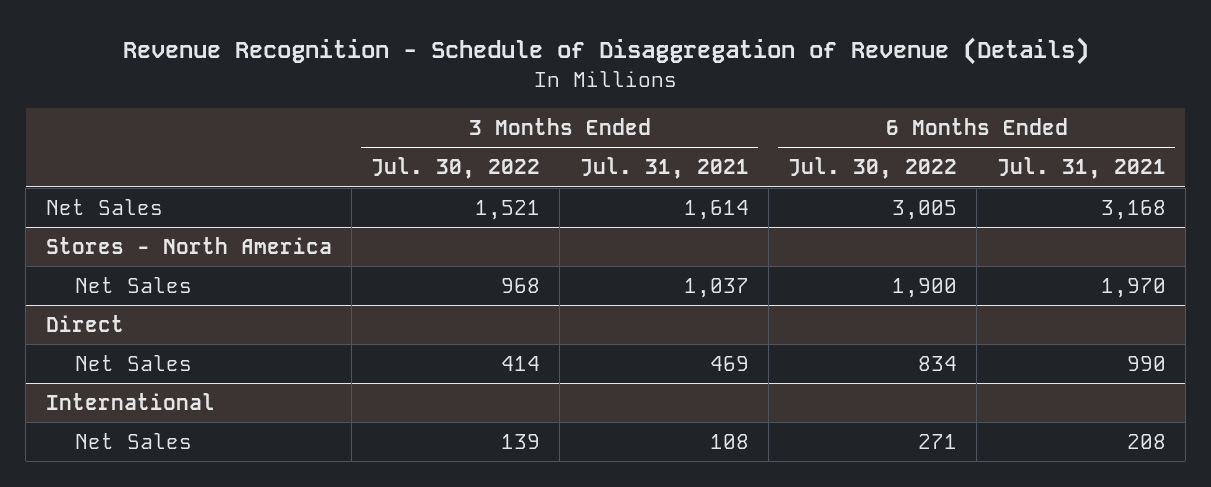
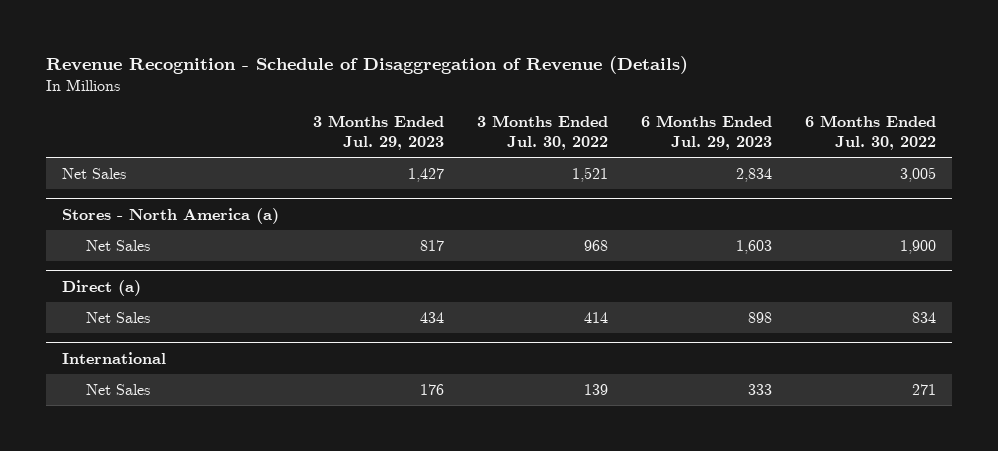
- | 3 Months Ended Jul. 30, 2022 | 3 Months Ended Jul. 31, 2021 | 6 Months Ended Jul. 30, 2022 | 6 Months Ended Jul. 31, 2021
+ | 3 Months Ended Jul. 29, 2023 | 3 Months Ended Jul. 30, 2022 | 6 Months Ended Jul. 29, 2023 | 6 Months Ended Jul. 30, 2022
- Stores - North America
+ Stores - North America (a)
- Direct
+ Direct (a)

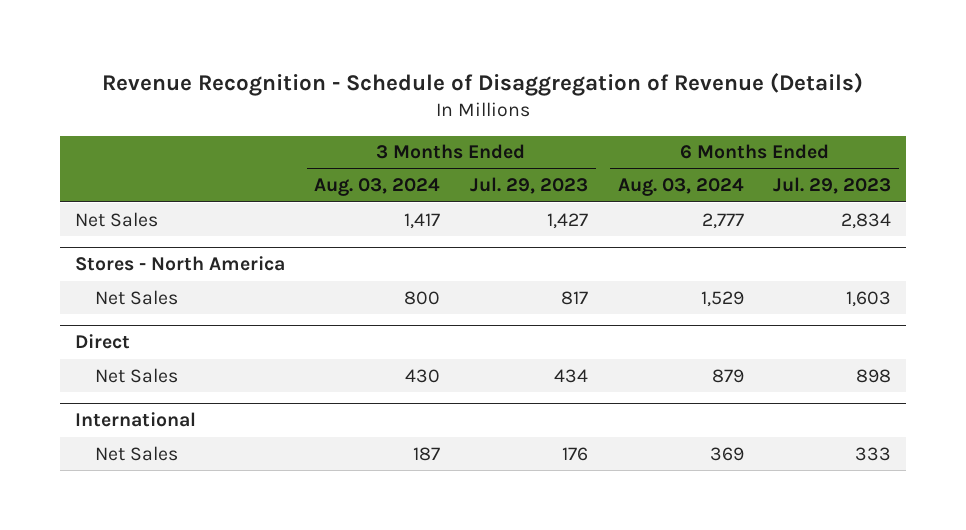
- | 3 Months Ended Jul. 29, 2023 | 3 Months Ended Jul. 30, 2022 | 6 Months Ended Jul. 29, 2023 | 6 Months Ended Jul. 30, 2022
+ | 3 Months Ended Aug. 03, 2024 | 3 Months Ended Jul. 29, 2023 | 6 Months Ended Aug. 03, 2024 | 6 Months Ended Jul. 29, 2023
- Stores - North America (a)
+ Stores - North America
- Direct (a)
+ Direct

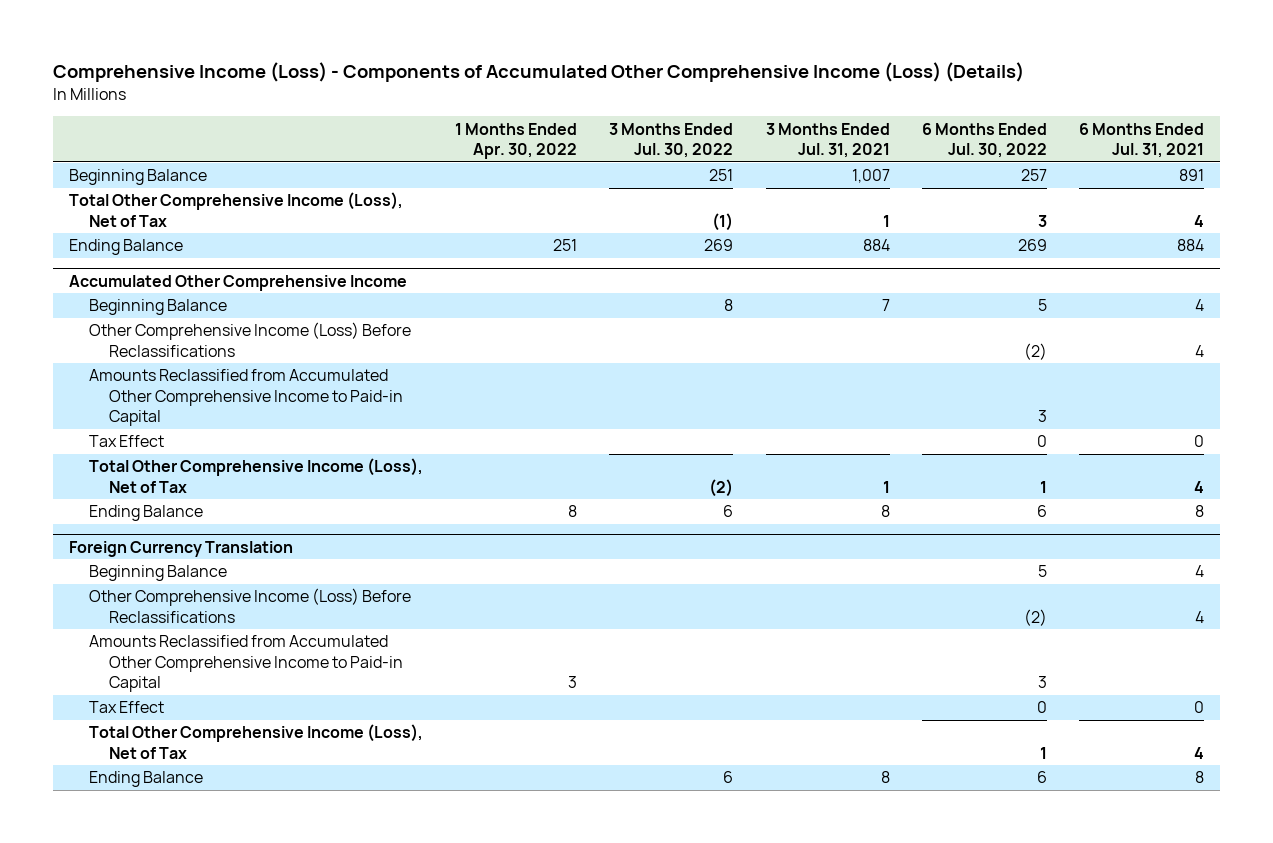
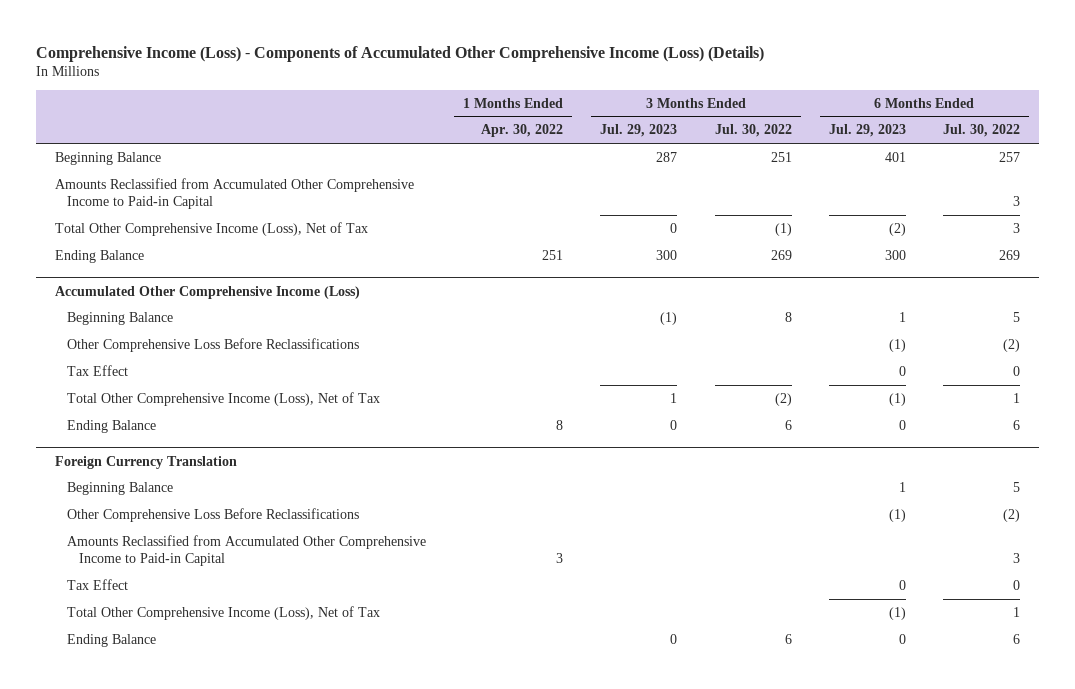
- | 1 Months Ended Apr. 30, 2022 | 3 Months Ended Jul. 30, 2022 | 3 Months Ended Jul. 31, 2021 | 6 Months Ended Jul. 30, 2022 | 6 Months Ended Jul. 31, 2021
+ | 1 Months Ended Apr. 30, 2022 | 3 Months Ended Jul. 29, 2023 | 3 Months Ended Jul. 30, 2022 | 6 Months Ended Jul. 29, 2023 | 6 Months Ended Jul. 30, 2022
+ Amounts Reclassified from Accumulated Other Comprehensive Income to Paid-in Capital | | | | | 3
- Accumulated Other Comprehensive Income
+ Accumulated Other Comprehensive Income (Loss)
- Other Comprehensive Income (Loss) Before Reclassifications | | | | (2) | 4
- Amounts Reclassified from Accumulated Other Comprehensive Income to Paid-in Capital | | | | 3 |
+ Other Comprehensive Loss Before Reclassifications | | | | (1) | (2)
@ Foreign Currency Translation
- Other Comprehensive Income (Loss) Before Reclassifications | | | | (2) | 4
+ Other Comprehensive Loss Before Reclassifications | | | | (1) | (2)

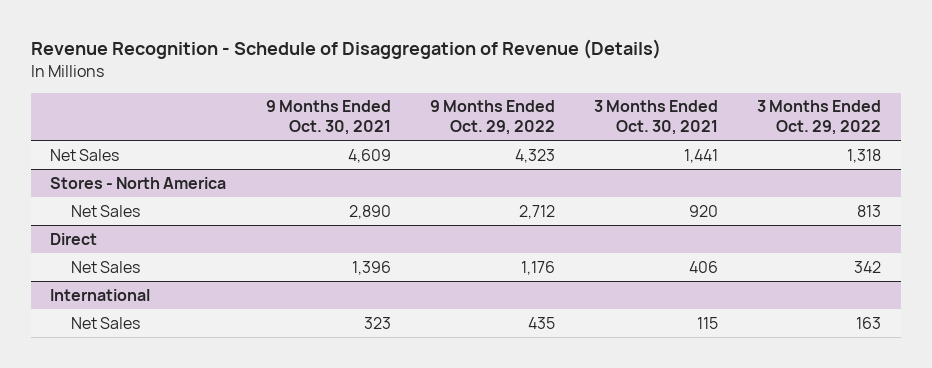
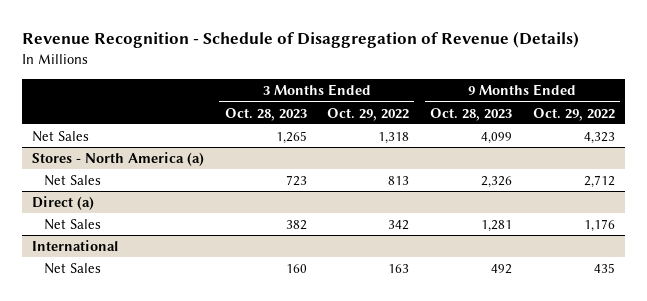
- | 9 Months Ended Oct. 30, 2021 | 9 Months Ended Oct. 29, 2022 | 3 Months Ended Oct. 30, 2021 | 3 Months Ended Oct. 29, 2022
+ | 3 Months Ended Oct. 28, 2023 | 3 Months Ended Oct. 29, 2022 | 9 Months Ended Oct. 28, 2023 | 9 Months Ended Oct. 29, 2022
- Stores - North America
+ Stores - North America (a)
- Direct
+ Direct (a)

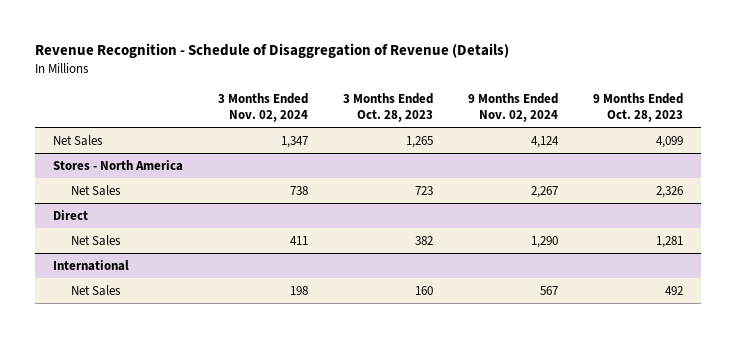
- | 3 Months Ended Oct. 28, 2023 | 3 Months Ended Oct. 29, 2022 | 9 Months Ended Oct. 28, 2023 | 9 Months Ended Oct. 29, 2022
+ | 3 Months Ended Nov. 02, 2024 | 3 Months Ended Oct. 28, 2023 | 9 Months Ended Nov. 02, 2024 | 9 Months Ended Oct. 28, 2023
- Stores - North America (a)
+ Stores - North America
- Direct (a)
+ Direct

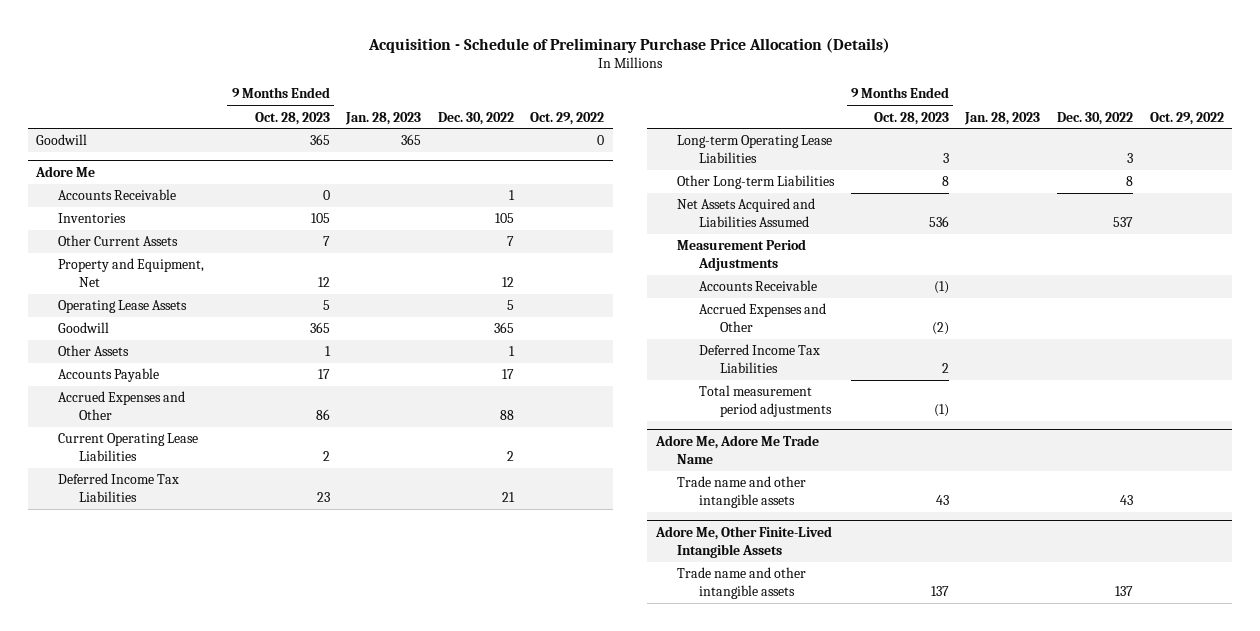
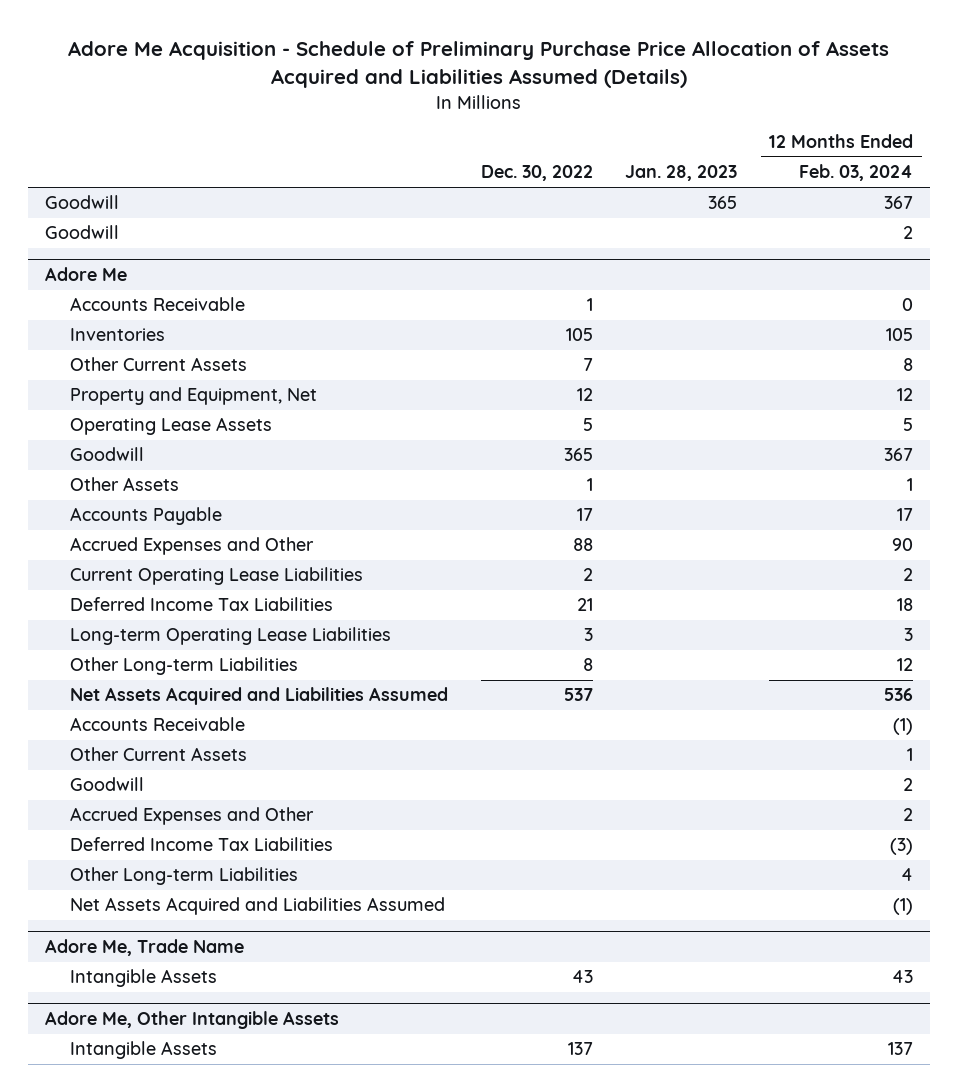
- Acquisition - Schedule of Preliminary Purchase Price Allocation (Details)
+ Adore Me Acquisition - Schedule of Preliminary Purchase Price Allocation of Assets Acquired and Liabilities Assumed (Details)
- | 9 Months Ended Oct. 28, 2023 | Jan. 28, 2023 | Dec. 30, 2022 | Oct. 29, 2022
+ | Dec. 30, 2022 | Jan. 28, 2023 | 12 Months Ended Feb. 03, 2024
+ Goodwill | | | 2
@ Adore Me
- Measurement Period Adjustments
+ Other Current Assets | | | 1
+ Goodwill | | | 2
- Total measurement period adjustments | (1) | | |
- Adore Me, Adore Me Trade Name
- Trade name and other intangible assets | 43 | | 43 |
- Adore Me, Other Finite-Lived Intangible Assets
- Trade name and other intangible assets | 137 | | 137 |
@ Adore Me
+ Other Long-term Liabilities | | | 4
+ Net Assets Acquired and Liabilities Assumed | | | (1)
+ Adore Me, Trade Name
+ Intangible Assets | 43 | | 43
+ Adore Me, Other Intangible Assets
+ Intangible Assets | 137 | | 137

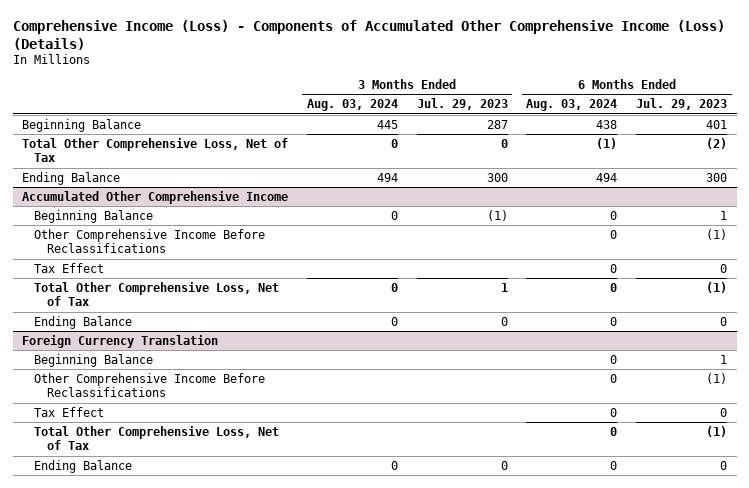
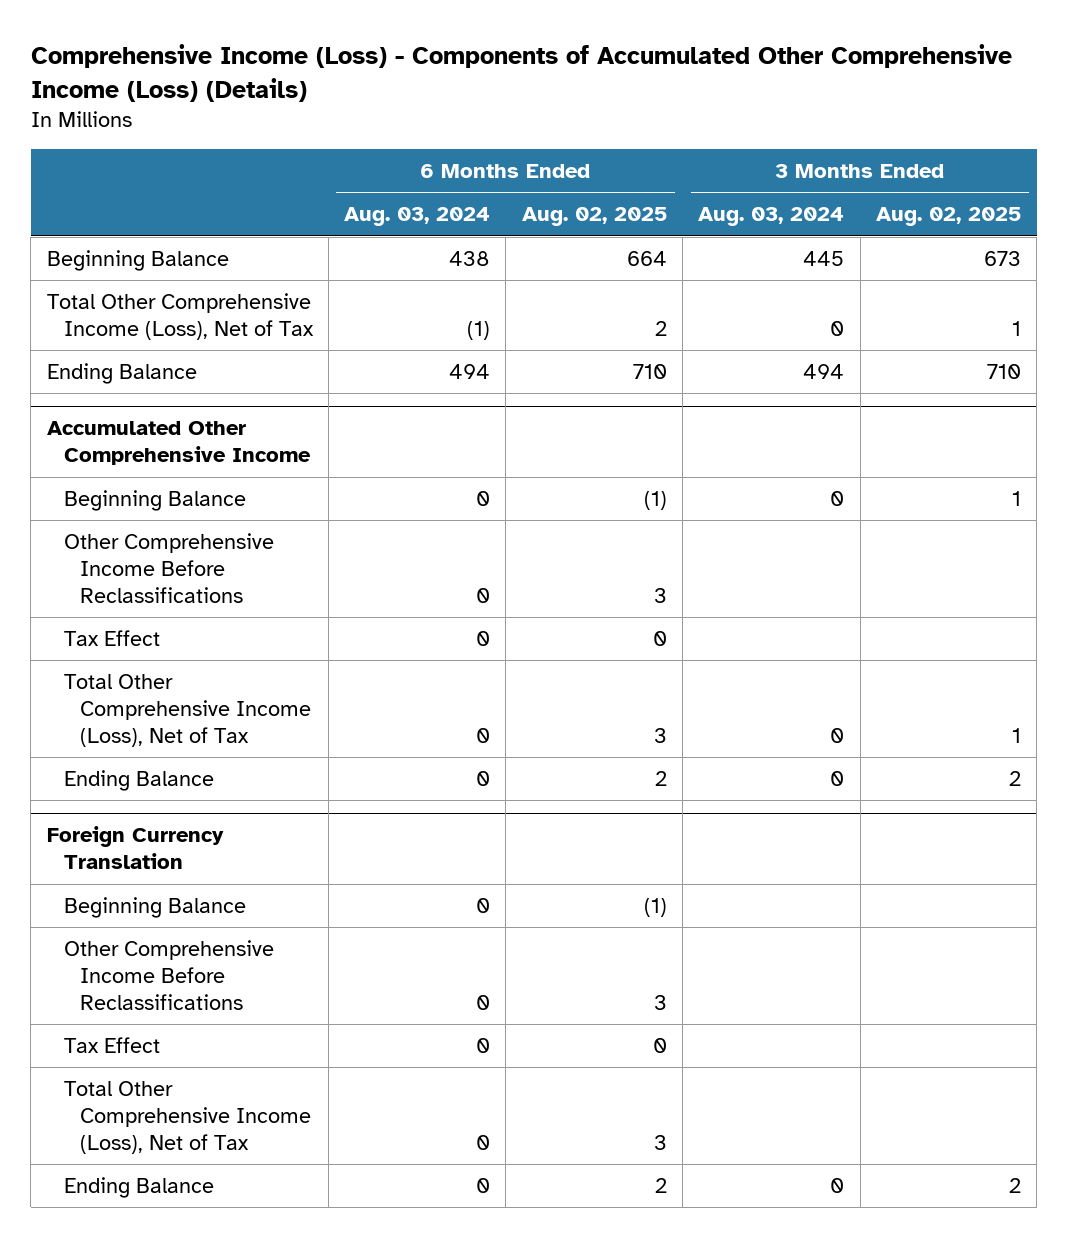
- | 3 Months Ended Aug. 03, 2024 | 3 Months Ended Jul. 29, 2023 | 6 Months Ended Aug. 03, 2024 | 6 Months Ended Jul. 29, 2023
+ | 6 Months Ended Aug. 03, 2024 | 6 Months Ended Aug. 02, 2025 | 3 Months Ended Aug. 03, 2024 | 3 Months Ended Aug. 02, 2025
- Total Other Comprehensive Loss, Net of Tax | 0 | 0 | (1) | (2)
+ Total Other Comprehensive Income (Loss), Net of Tax | (1) | 2 | 0 | 1
@ Accumulated Other Comprehensive Income
- Total Other Comprehensive Loss, Net of Tax | 0 | 1 | 0 | (1)
+ Total Other Comprehensive Income (Loss), Net of Tax | 0 | 3 | 0 | 1
@ Foreign Currency Translation
- Total Other Comprehensive Loss, Net of Tax | | | 0 | (1)
+ Total Other Comprehensive Income (Loss), Net of Tax | 0 | 3 | |

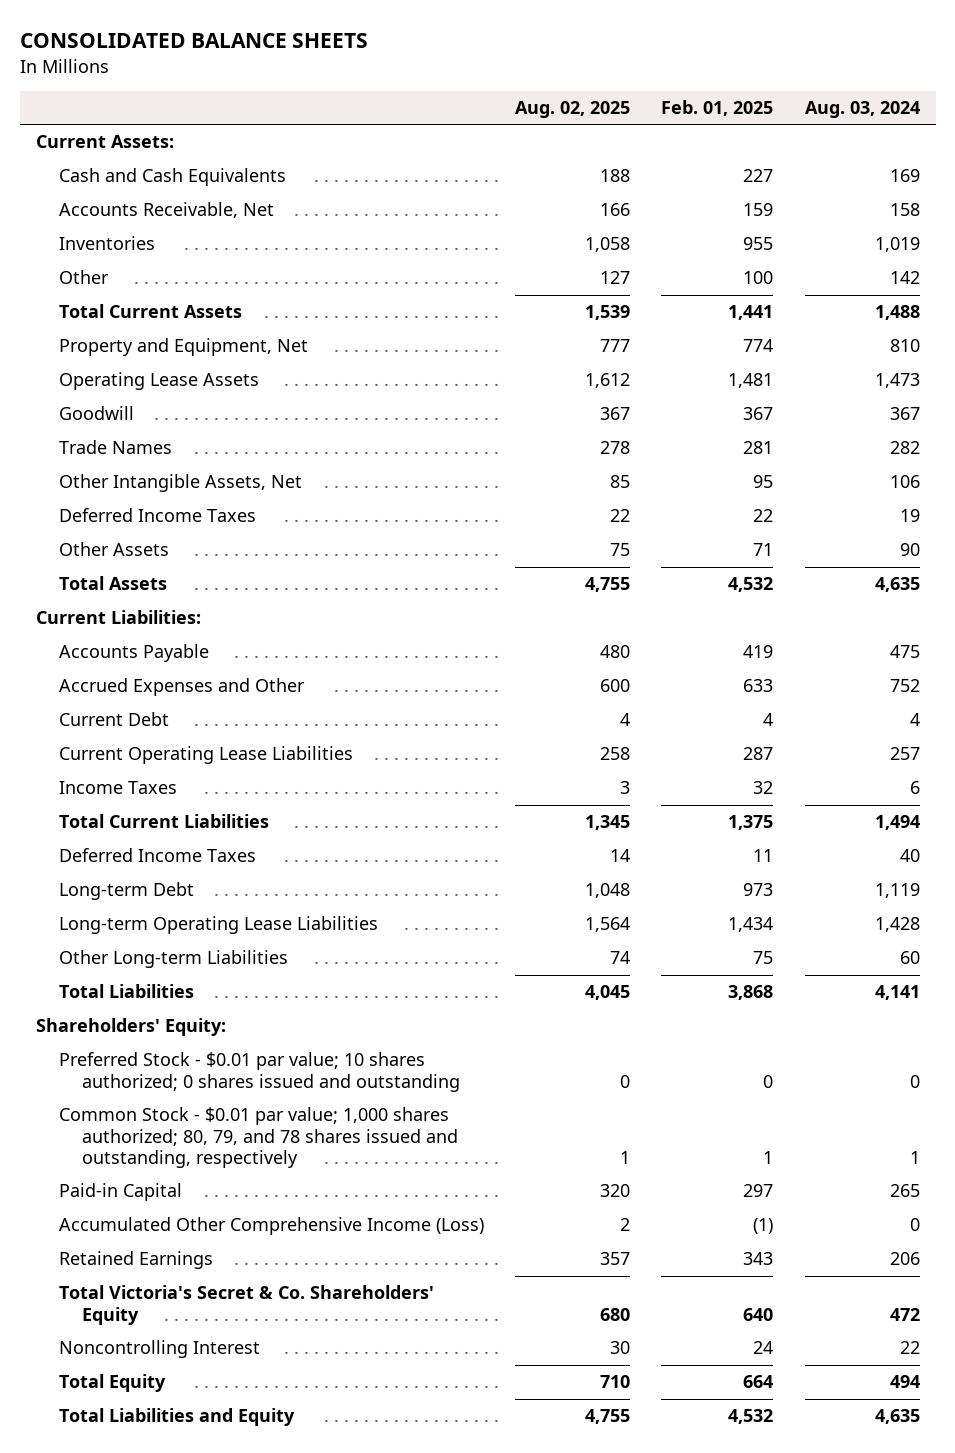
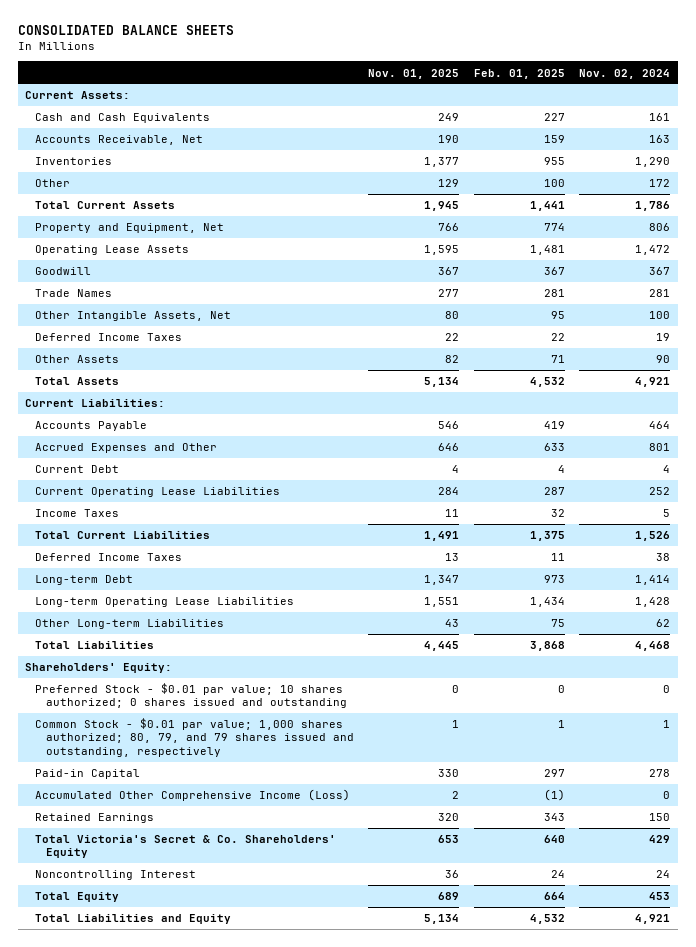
- | Aug. 02, 2025 | Feb. 01, 2025 | Aug. 03, 2024
+ | Nov. 01, 2025 | Feb. 01, 2025 | Nov. 02, 2024
- Common Stock - $0.01 par value; 1,000 shares authorized; 80, 79, and 78 shares issued and outstanding, respectively | 1 | 1 | 1
+ Common Stock - $0.01 par value; 1,000 shares authorized; 80, 79, and 79 shares issued and outstanding, respectively | 1 | 1 | 1

